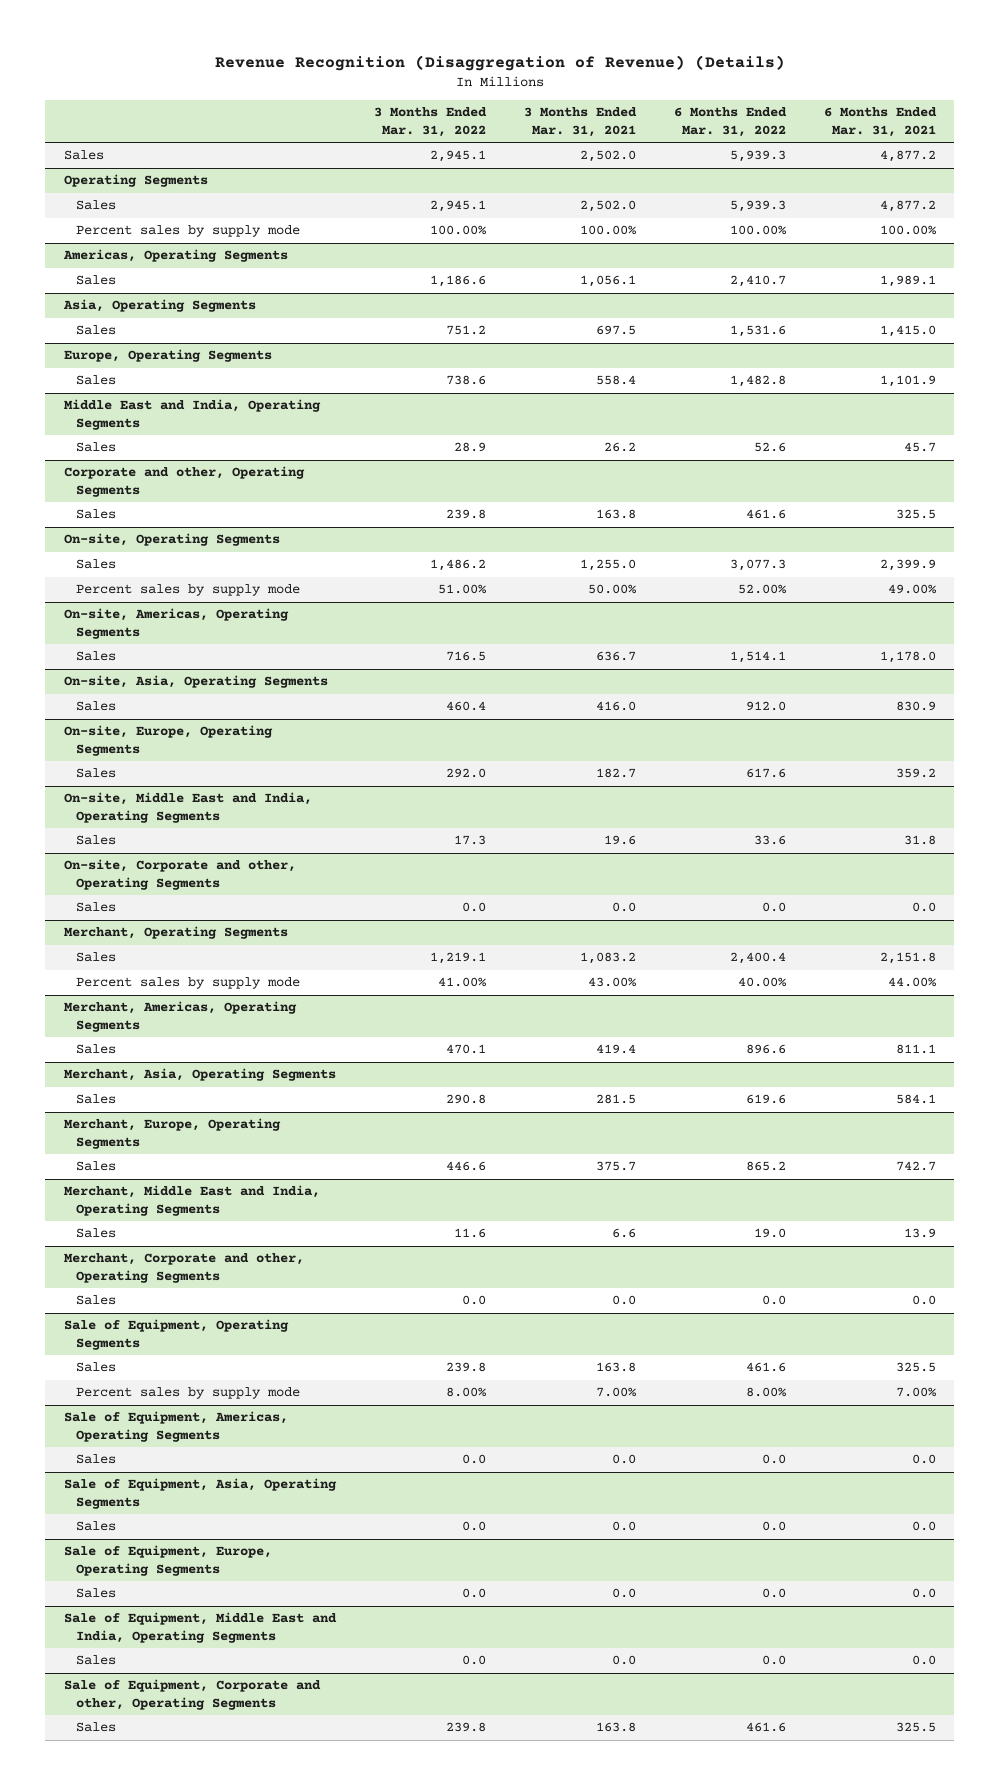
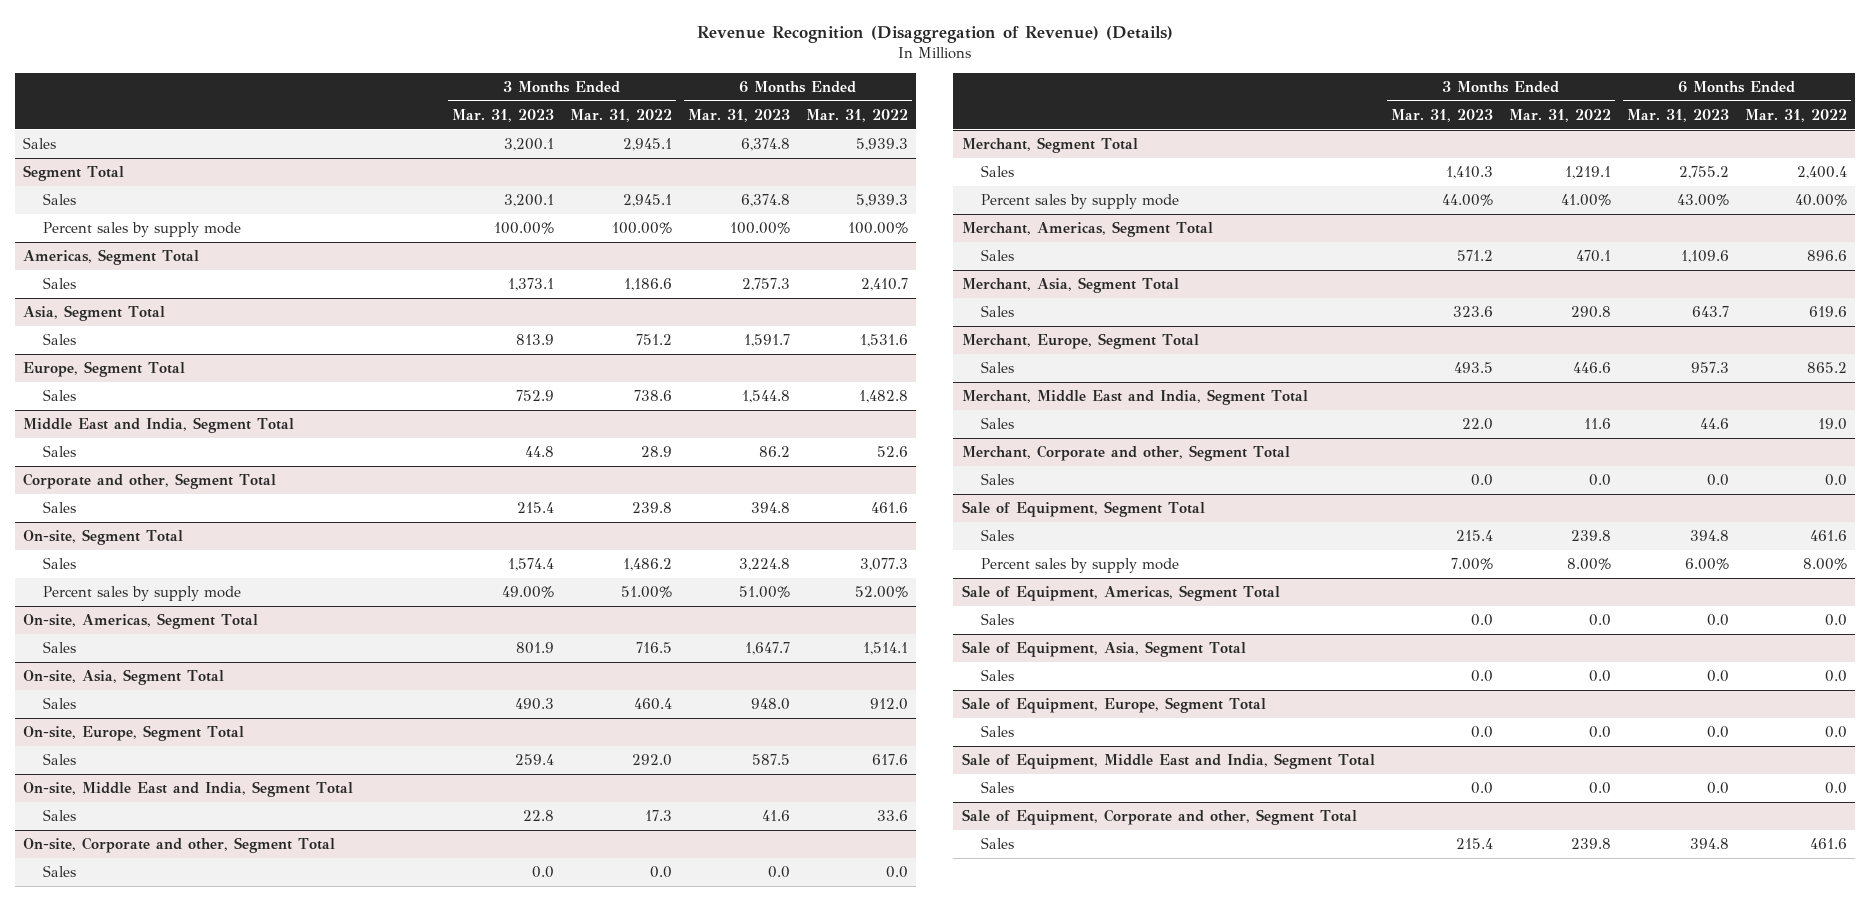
- | 3 Months Ended Mar. 31, 2022 | 3 Months Ended Mar. 31, 2021 | 6 Months Ended Mar. 31, 2022 | 6 Months Ended Mar. 31, 2021
+ | 3 Months Ended Mar. 31, 2023 | 3 Months Ended Mar. 31, 2022 | 6 Months Ended Mar. 31, 2023 | 6 Months Ended Mar. 31, 2022
- Operating Segments
+ Segment Total
- Americas, Operating Segments
+ Americas, Segment Total
- Asia, Operating Segments
+ Asia, Segment Total
- Europe, Operating Segments
+ Europe, Segment Total
- Middle East and India, Operating Segments
+ Middle East and India, Segment Total
- Corporate and other, Operating Segments
+ Corporate and other, Segment Total
- On-site, Operating Segments
+ On-site, Segment Total
- On-site, Americas, Operating Segments
+ On-site, Americas, Segment Total
- On-site, Asia, Operating Segments
+ On-site, Asia, Segment Total
- On-site, Europe, Operating Segments
+ On-site, Europe, Segment Total
- On-site, Middle East and India, Operating Segments
+ On-site, Middle East and India, Segment Total
- On-site, Corporate and other, Operating Segments
+ On-site, Corporate and other, Segment Total
- Merchant, Operating Segments
+ Merchant, Segment Total
- Merchant, Americas, Operating Segments
+ Merchant, Americas, Segment Total
- Merchant, Asia, Operating Segments
+ Merchant, Asia, Segment Total
- Merchant, Europe, Operating Segments
+ Merchant, Europe, Segment Total
- Merchant, Middle East and India, Operating Segments
+ Merchant, Middle East and India, Segment Total
- Merchant, Corporate and other, Operating Segments
+ Merchant, Corporate and other, Segment Total
- Sale of Equipment, Operating Segments
+ Sale of Equipment, Segment Total
- Sale of Equipment, Americas, Operating Segments
+ Sale of Equipment, Americas, Segment Total
- Sale of Equipment, Asia, Operating Segments
+ Sale of Equipment, Asia, Segment Total
- Sale of Equipment, Europe, Operating Segments
+ Sale of Equipment, Europe, Segment Total
- Sale of Equipment, Middle East and India, Operating Segments
+ Sale of Equipment, Middle East and India, Segment Total
- Sale of Equipment, Corporate and other, Operating Segments
+ Sale of Equipment, Corporate and other, Segment Total

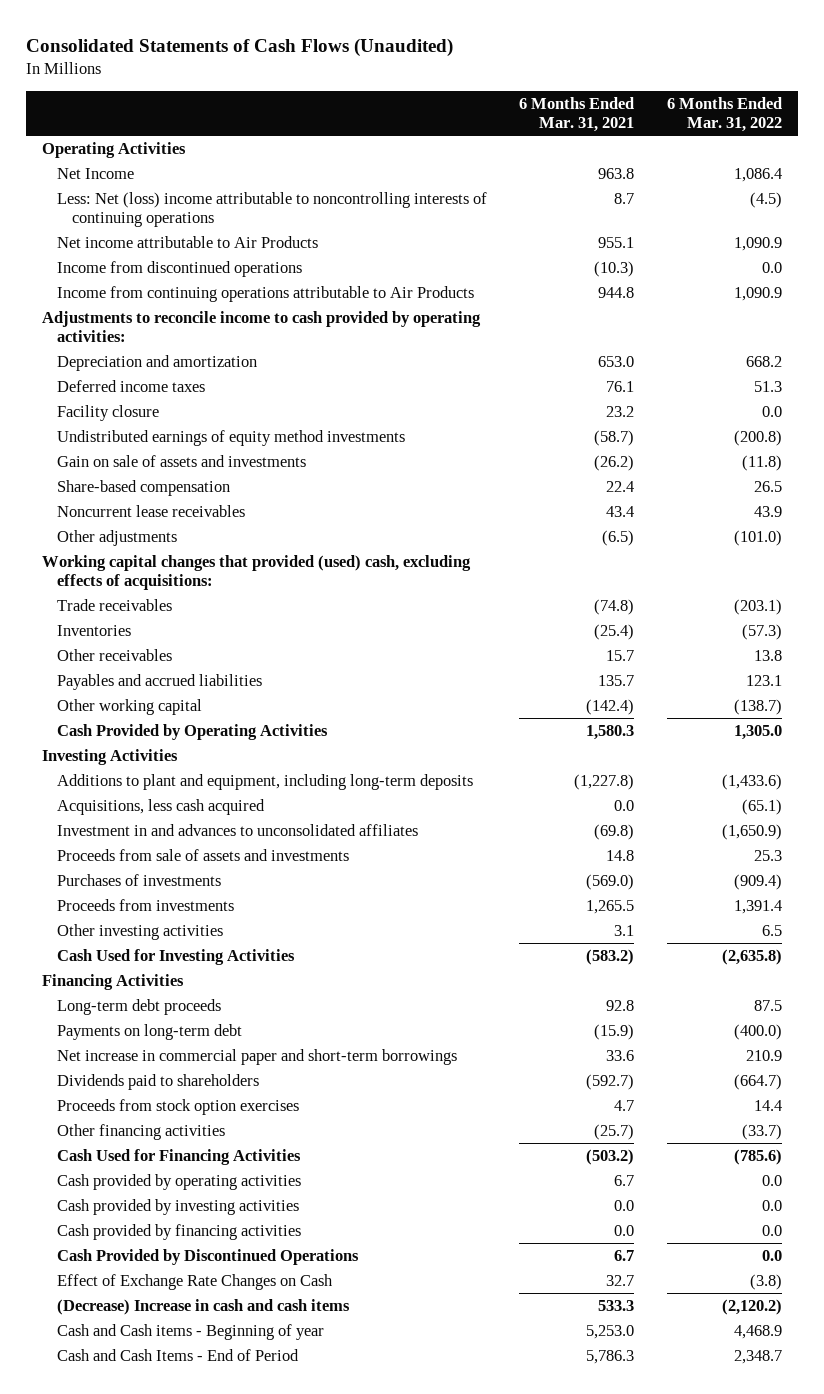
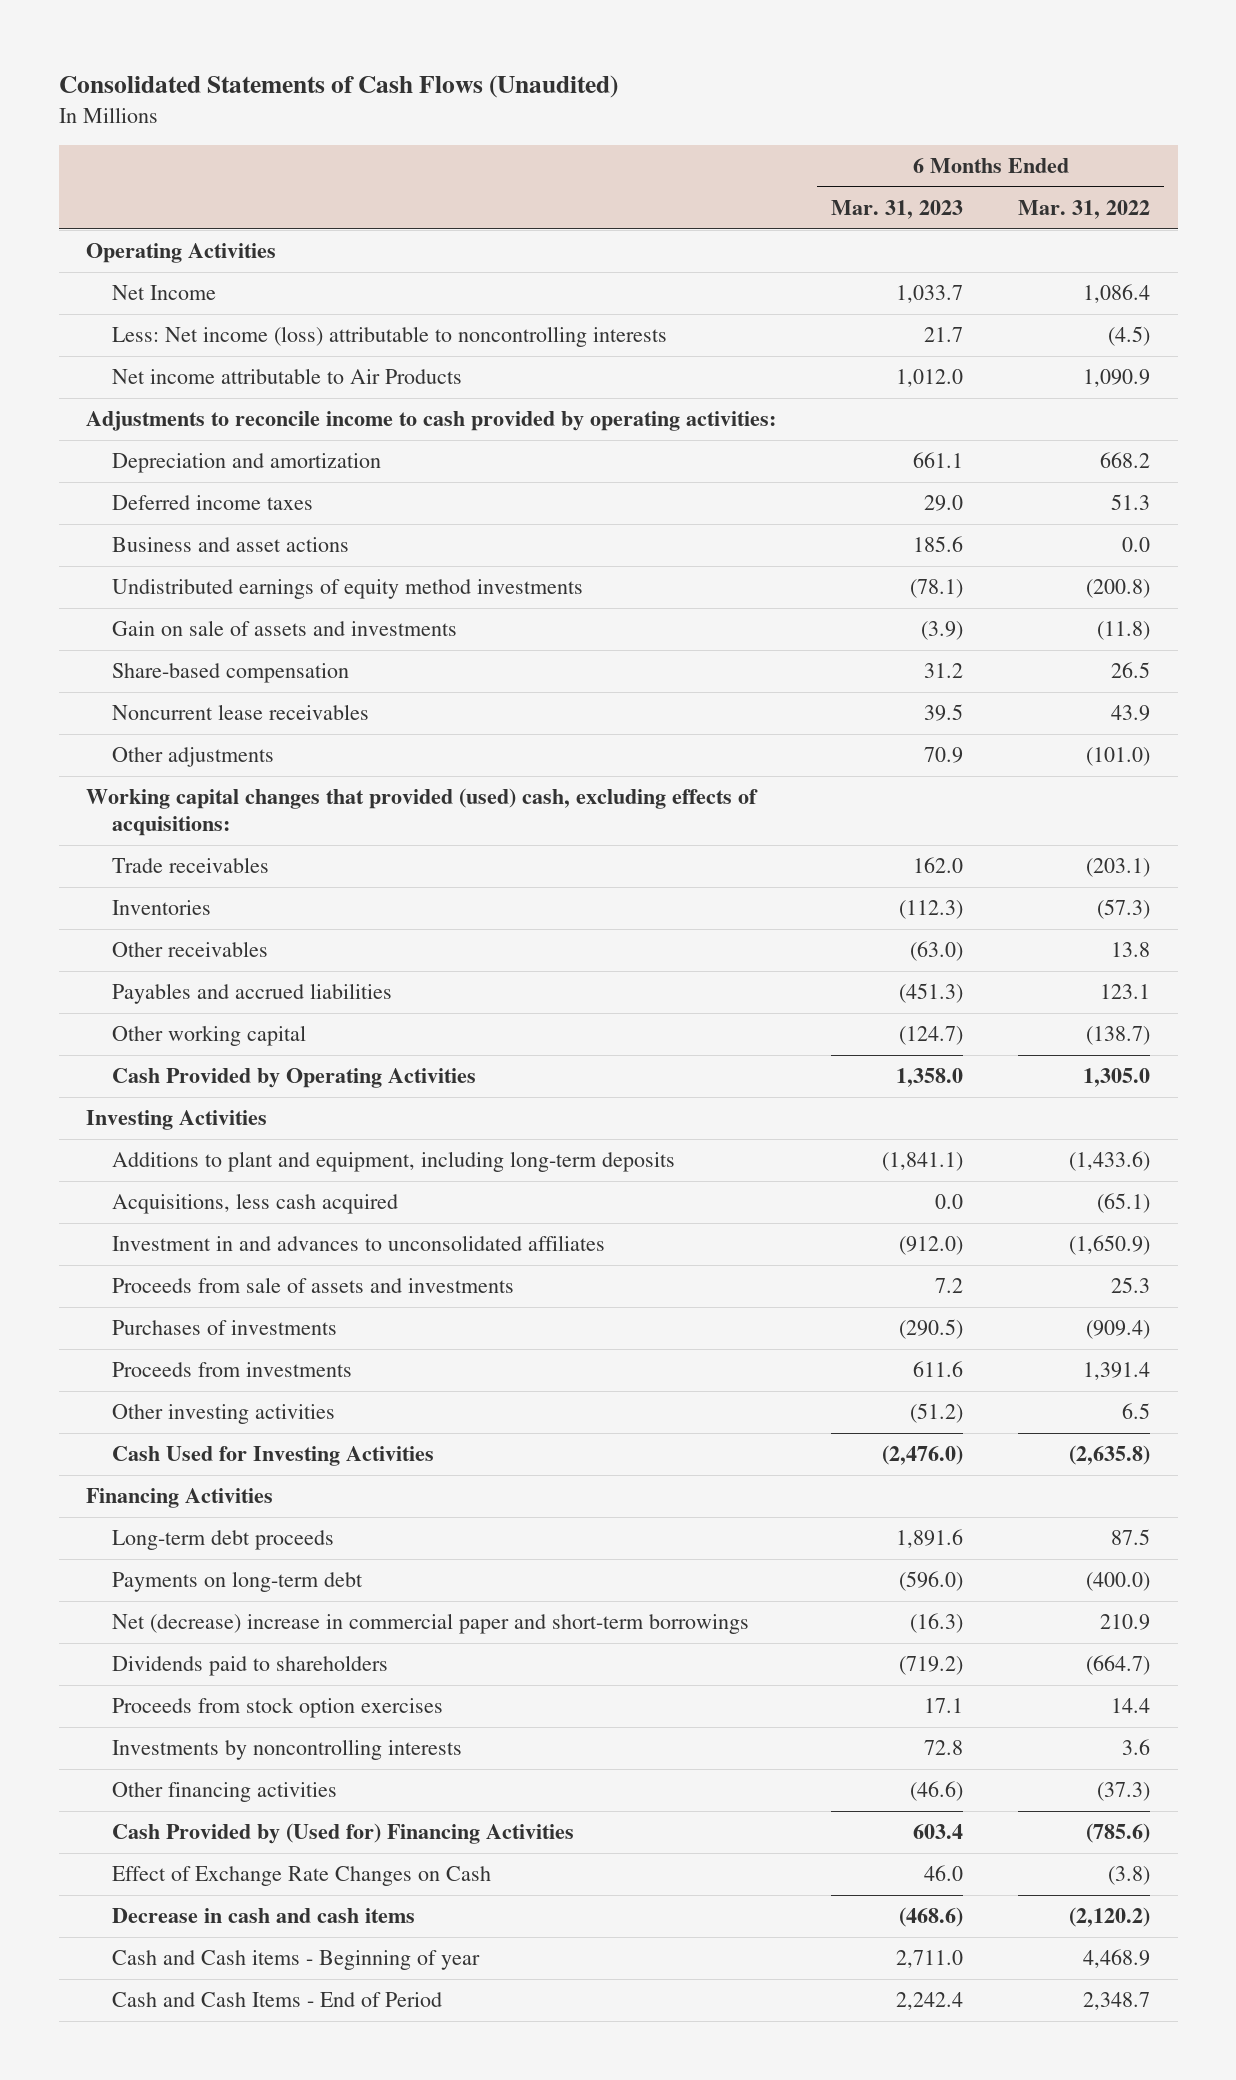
- | 6 Months Ended Mar. 31, 2021 | 6 Months Ended Mar. 31, 2022
+ | 6 Months Ended Mar. 31, 2023 | 6 Months Ended Mar. 31, 2022
- Less: Net (loss) income attributable to noncontrolling interests of continuing operations | 8.7 | (4.5)
+ Less: Net income (loss) attributable to noncontrolling interests | 21.7 | (4.5)
- Income from discontinued operations | (10.3) | 0.0
- Income from continuing operations attributable to Air Products | 944.8 | 1,090.9
- Facility closure | 23.2 | 0.0
+ Business and asset actions | 185.6 | 0.0
- Net increase in commercial paper and short-term borrowings | 33.6 | 210.9
+ Net (decrease) increase in commercial paper and short-term borrowings | (16.3) | 210.9
- Other financing activities | (25.7) | (33.7)
- Cash Used for Financing Activities | (503.2) | (785.6)
- Cash provided by operating activities | 6.7 | 0.0
- Cash provided by investing activities | 0.0 | 0.0
- Cash provided by financing activities | 0.0 | 0.0
- Cash Provided by Discontinued Operations | 6.7 | 0.0
+ Investments by noncontrolling interests | 72.8 | 3.6
+ Other financing activities | (46.6) | (37.3)
+ Cash Provided by (Used for) Financing Activities | 603.4 | (785.6)
- (Decrease) Increase in cash and cash items | 533.3 | (2,120.2)
+ Decrease in cash and cash items | (468.6) | (2,120.2)

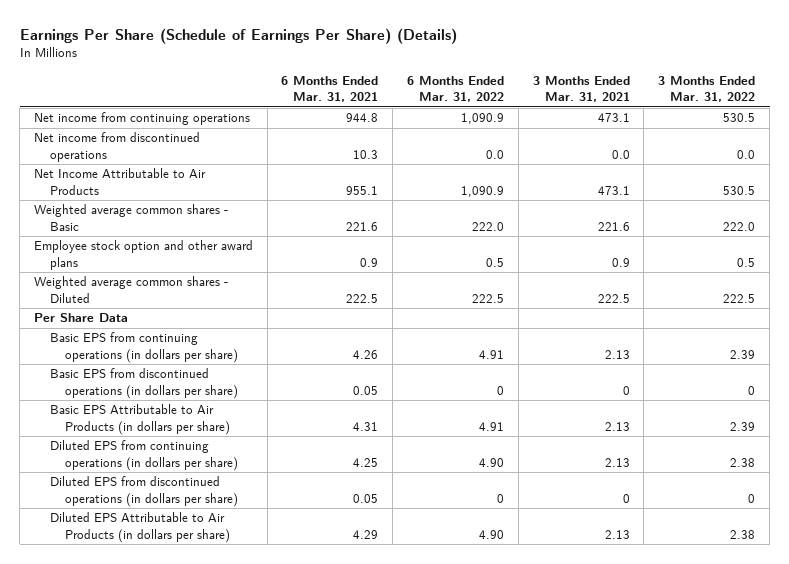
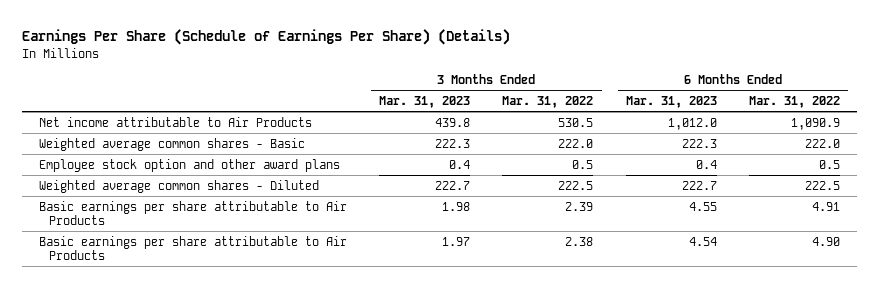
- | 6 Months Ended Mar. 31, 2021 | 6 Months Ended Mar. 31, 2022 | 3 Months Ended Mar. 31, 2021 | 3 Months Ended Mar. 31, 2022
+ | 3 Months Ended Mar. 31, 2023 | 3 Months Ended Mar. 31, 2022 | 6 Months Ended Mar. 31, 2023 | 6 Months Ended Mar. 31, 2022
- Net income from continuing operations | 944.8 | 1,090.9 | 473.1 | 530.5
- Net income from discontinued operations | 10.3 | 0.0 | 0.0 | 0.0
- Net Income Attributable to Air Products | 955.1 | 1,090.9 | 473.1 | 530.5
+ Net income attributable to Air Products | 439.8 | 530.5 | 1,012.0 | 1,090.9
- Per Share Data
- Basic EPS from continuing operations (in dollars per share) | 4.26 | 4.91 | 2.13 | 2.39
- Basic EPS from discontinued operations (in dollars per share) | 0.05 | 0 | 0 | 0
- Basic EPS Attributable to Air Products (in dollars per share) | 4.31 | 4.91 | 2.13 | 2.39
- Diluted EPS from continuing operations (in dollars per share) | 4.25 | 4.90 | 2.13 | 2.38
- Diluted EPS from discontinued operations (in dollars per share) | 0.05 | 0 | 0 | 0
- Diluted EPS Attributable to Air Products (in dollars per share) | 4.29 | 4.90 | 2.13 | 2.38
+ Basic earnings per share attributable to Air Products | 1.98 | 2.39 | 4.55 | 4.91
+ Basic earnings per share attributable to Air Products | 1.97 | 2.38 | 4.54 | 4.90

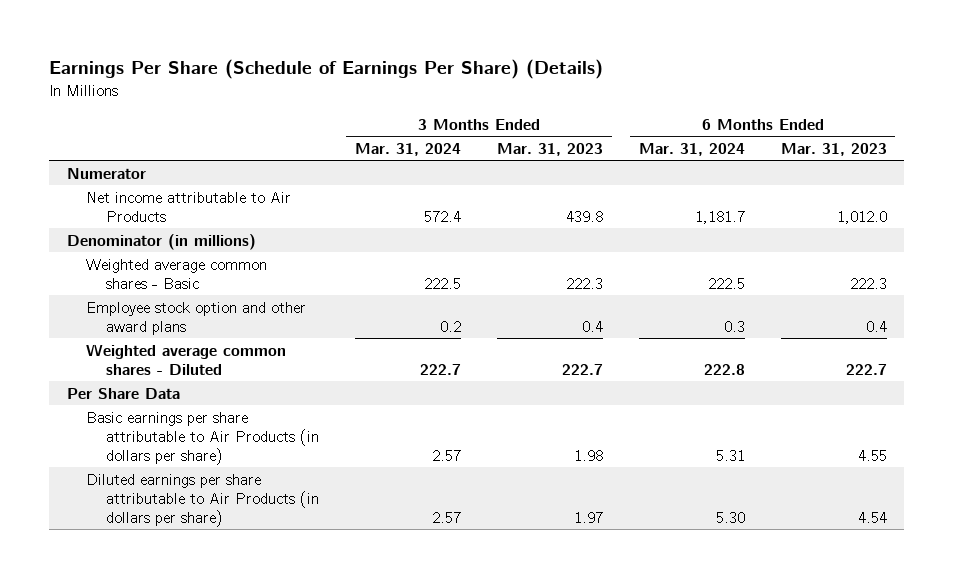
- | 3 Months Ended Mar. 31, 2023 | 3 Months Ended Mar. 31, 2022 | 6 Months Ended Mar. 31, 2023 | 6 Months Ended Mar. 31, 2022
+ | 3 Months Ended Mar. 31, 2024 | 3 Months Ended Mar. 31, 2023 | 6 Months Ended Mar. 31, 2024 | 6 Months Ended Mar. 31, 2023
+ Numerator
+ Denominator (in millions)
- Basic earnings per share attributable to Air Products | 1.98 | 2.39 | 4.55 | 4.91
- Basic earnings per share attributable to Air Products | 1.97 | 2.38 | 4.54 | 4.90
+ Per Share Data
+ Basic earnings per share attributable to Air Products (in dollars per share) | 2.57 | 1.98 | 5.31 | 4.55
+ Diluted earnings per share attributable to Air Products (in dollars per share) | 2.57 | 1.97 | 5.30 | 4.54

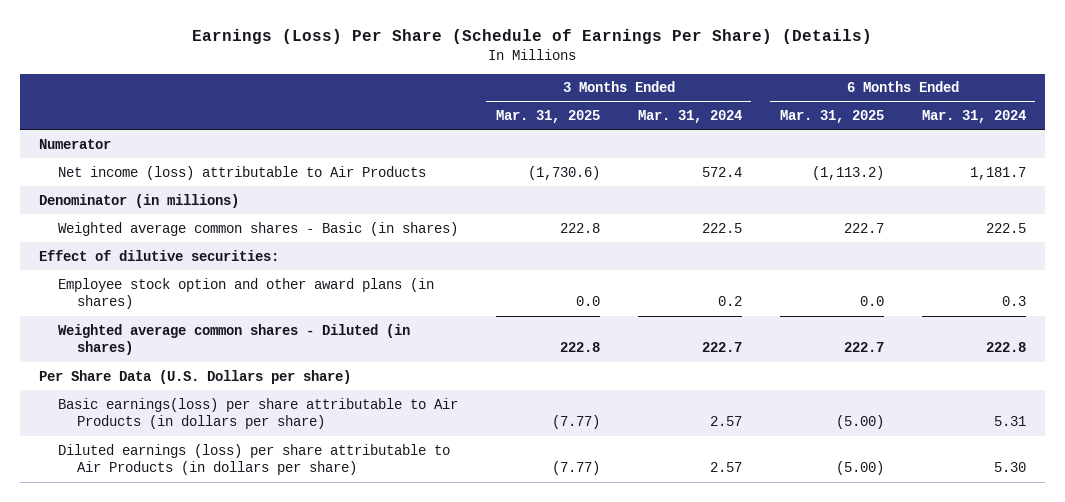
- Earnings Per Share (Schedule of Earnings Per Share) (Details)
+ Earnings (Loss) Per Share (Schedule of Earnings Per Share) (Details)
- | 3 Months Ended Mar. 31, 2024 | 3 Months Ended Mar. 31, 2023 | 6 Months Ended Mar. 31, 2024 | 6 Months Ended Mar. 31, 2023
+ | 3 Months Ended Mar. 31, 2025 | 3 Months Ended Mar. 31, 2024 | 6 Months Ended Mar. 31, 2025 | 6 Months Ended Mar. 31, 2024
- Net income attributable to Air Products | 572.4 | 439.8 | 1,181.7 | 1,012.0
+ Net income (loss) attributable to Air Products | (1,730.6) | 572.4 | (1,113.2) | 1,181.7
- Weighted average common shares - Basic | 222.5 | 222.3 | 222.5 | 222.3
- Employee stock option and other award plans | 0.2 | 0.4 | 0.3 | 0.4
- Weighted average common shares - Diluted | 222.7 | 222.7 | 222.8 | 222.7
- Per Share Data
- Basic earnings per share attributable to Air Products (in dollars per share) | 2.57 | 1.98 | 5.31 | 4.55
- Diluted earnings per share attributable to Air Products (in dollars per share) | 2.57 | 1.97 | 5.30 | 4.54
+ Weighted average common shares - Basic (in shares) | 222.8 | 222.5 | 222.7 | 222.5
+ Effect of dilutive securities:
+ Employee stock option and other award plans (in shares) | 0.0 | 0.2 | 0.0 | 0.3
+ Weighted average common shares - Diluted (in shares) | 222.8 | 222.7 | 222.7 | 222.8
+ Per Share Data (U.S. Dollars per share)
+ Basic earnings(loss) per share attributable to Air Products (in dollars per share) | (7.77) | 2.57 | (5.00) | 5.31
+ Diluted earnings (loss) per share attributable to Air Products (in dollars per share) | (7.77) | 2.57 | (5.00) | 5.30

